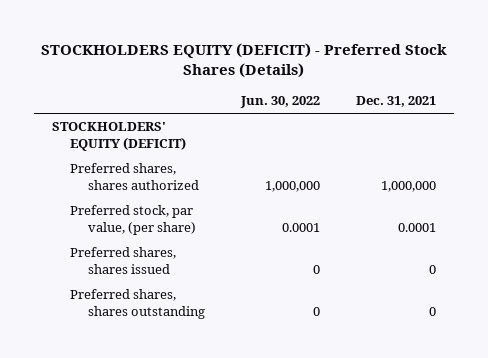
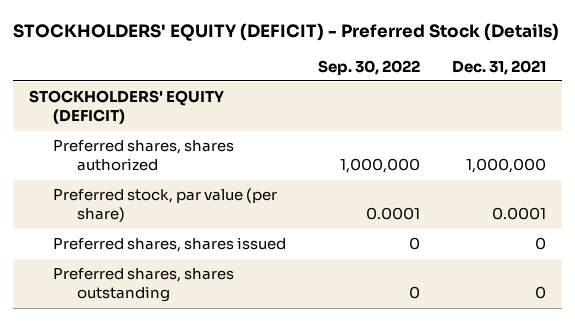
- STOCKHOLDERS EQUITY (DEFICIT) - Preferred Stock Shares (Details)
+ STOCKHOLDERS' EQUITY (DEFICIT) - Preferred Stock (Details)
- | Jun. 30, 2022 | Dec. 31, 2021
+ | Sep. 30, 2022 | Dec. 31, 2021
- Preferred stock, par value, (per share) | 0.0001 | 0.0001
+ Preferred stock, par value (per share) | 0.0001 | 0.0001

